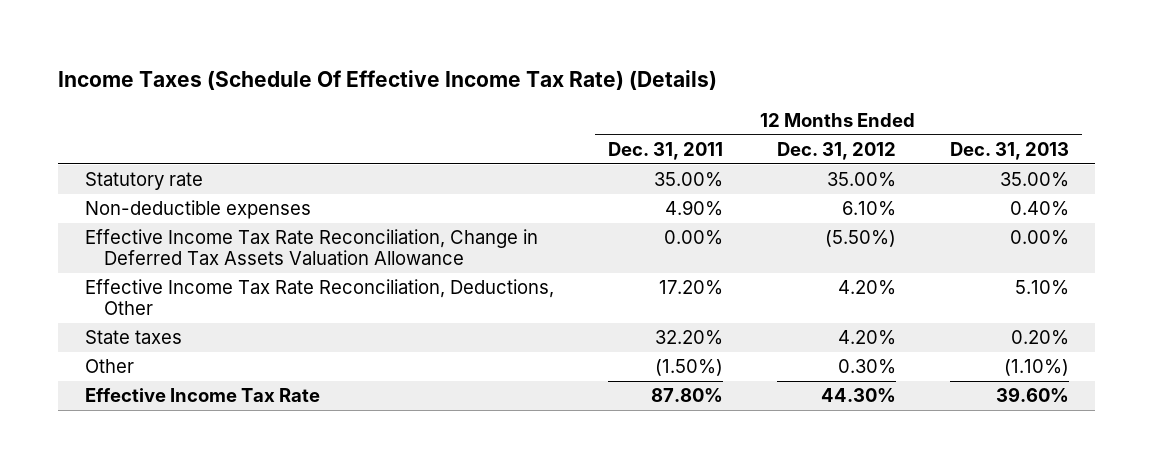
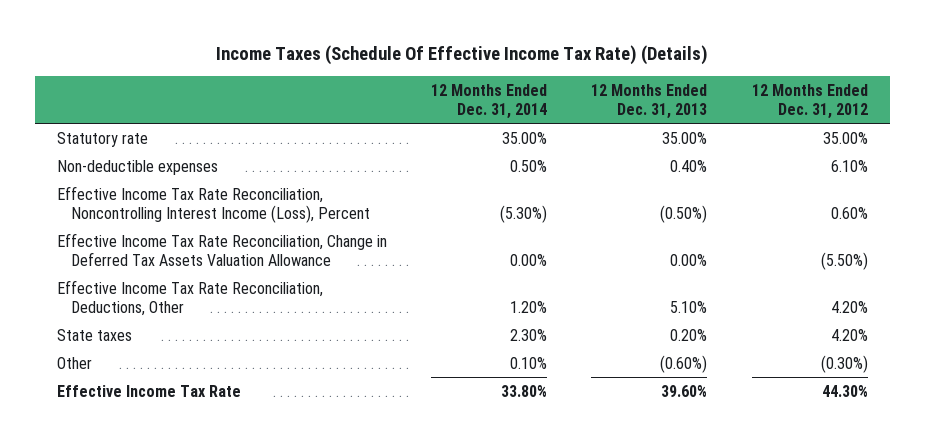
- | 12 Months Ended Dec. 31, 2011 | 12 Months Ended Dec. 31, 2012 | 12 Months Ended Dec. 31, 2013
+ | 12 Months Ended Dec. 31, 2014 | 12 Months Ended Dec. 31, 2013 | 12 Months Ended Dec. 31, 2012
+ Effective Income Tax Rate Reconciliation, Noncontrolling Interest Income (Loss), Percent | (5.30%) | (0.50%) | 0.60%
- Other | (1.50%) | 0.30% | (1.10%)
+ Other | 0.10% | (0.60%) | (0.30%)

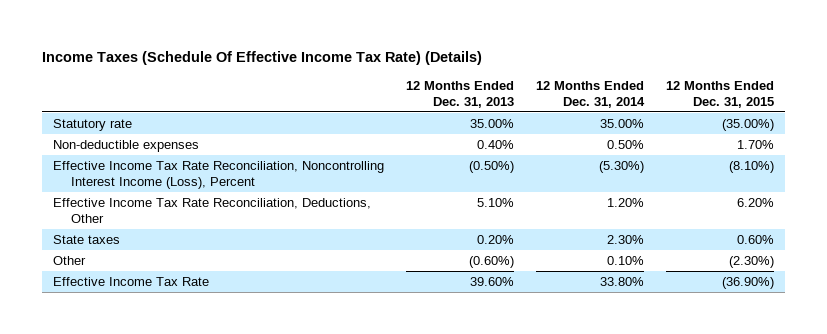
- | 12 Months Ended Dec. 31, 2014 | 12 Months Ended Dec. 31, 2013 | 12 Months Ended Dec. 31, 2012
+ | 12 Months Ended Dec. 31, 2013 | 12 Months Ended Dec. 31, 2014 | 12 Months Ended Dec. 31, 2015
- Effective Income Tax Rate Reconciliation, Change in Deferred Tax Assets Valuation Allowance | 0.00% | 0.00% | (5.50%)

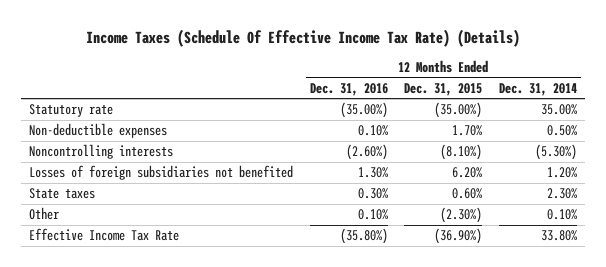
- | 12 Months Ended Dec. 31, 2013 | 12 Months Ended Dec. 31, 2014 | 12 Months Ended Dec. 31, 2015
+ | 12 Months Ended Dec. 31, 2016 | 12 Months Ended Dec. 31, 2015 | 12 Months Ended Dec. 31, 2014
- Effective Income Tax Rate Reconciliation, Noncontrolling Interest Income (Loss), Percent | (0.50%) | (5.30%) | (8.10%)
- Effective Income Tax Rate Reconciliation, Deductions, Other | 5.10% | 1.20% | 6.20%
+ Noncontrolling interests | (2.60%) | (8.10%) | (5.30%)
+ Losses of foreign subsidiaries not benefited | 1.30% | 6.20% | 1.20%

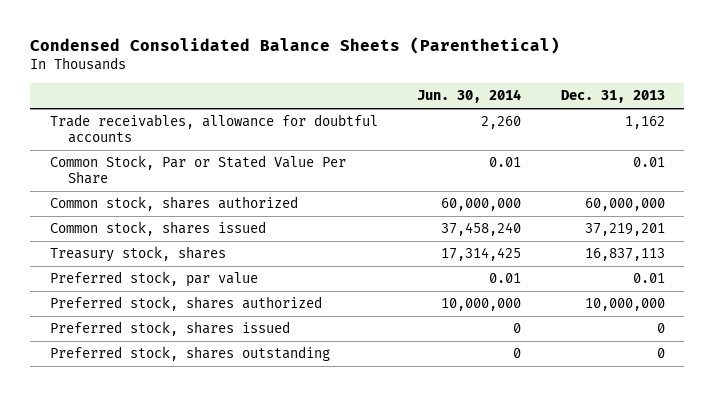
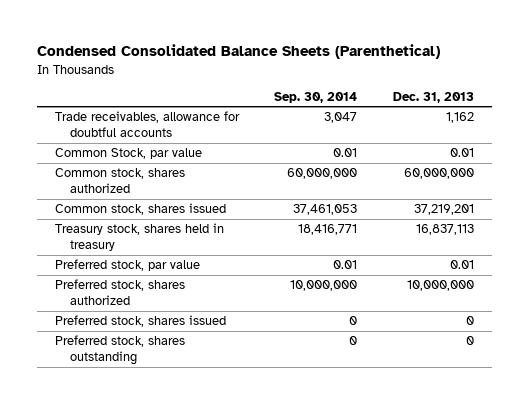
- | Jun. 30, 2014 | Dec. 31, 2013
+ | Sep. 30, 2014 | Dec. 31, 2013
- Common Stock, Par or Stated Value Per Share | 0.01 | 0.01
+ Common Stock, par value | 0.01 | 0.01
- Treasury stock, shares | 17,314,425 | 16,837,113
+ Treasury stock, shares held in treasury | 18,416,771 | 16,837,113

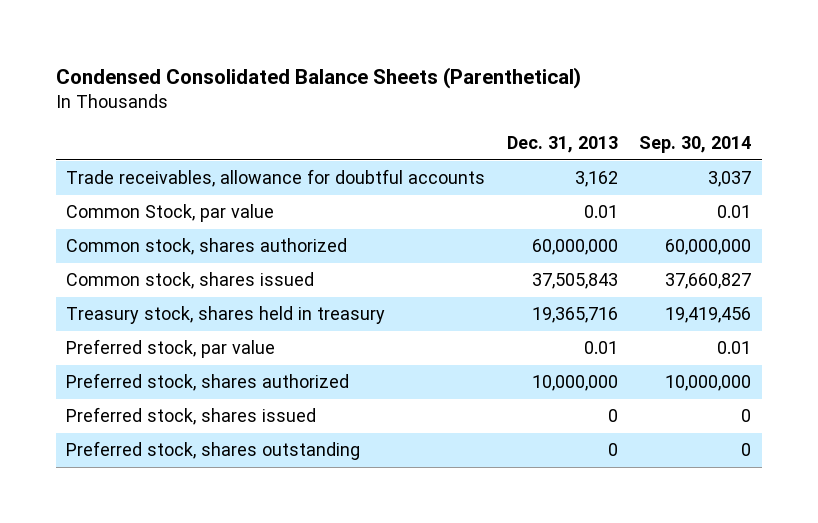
- | Sep. 30, 2014 | Dec. 31, 2013
+ | Dec. 31, 2013 | Sep. 30, 2014
- Trade receivables, allowance for doubtful accounts | 3,047 | 1,162
+ Trade receivables, allowance for doubtful accounts | 3,162 | 3,037
- Common stock, shares issued | 37,461,053 | 37,219,201
- Treasury stock, shares held in treasury | 18,416,771 | 16,837,113
+ Common stock, shares issued | 37,505,843 | 37,660,827
+ Treasury stock, shares held in treasury | 19,365,716 | 19,419,456

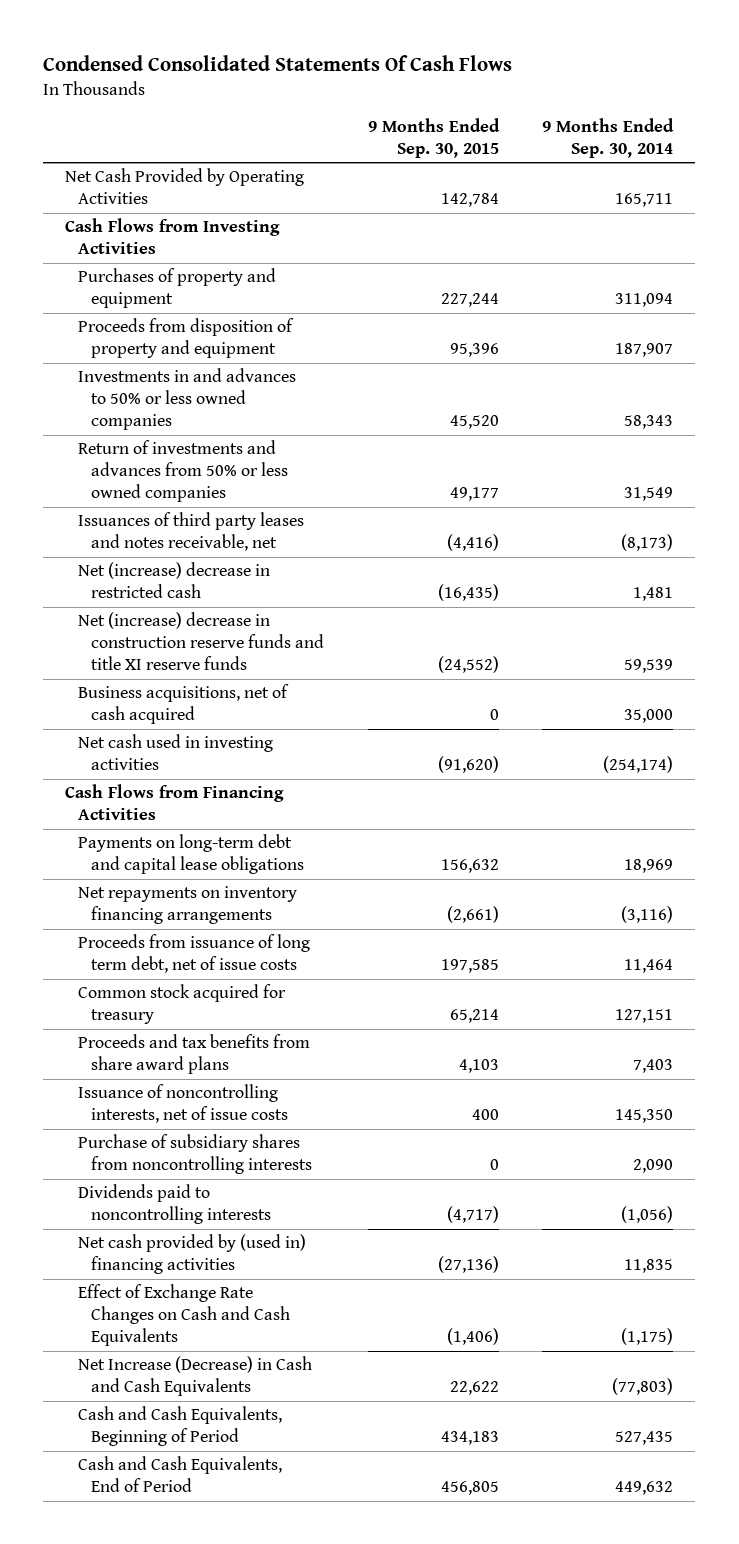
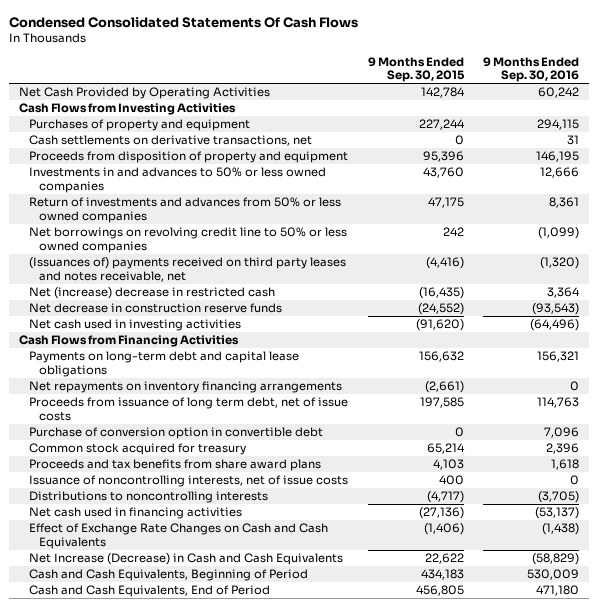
- | 9 Months Ended Sep. 30, 2015 | 9 Months Ended Sep. 30, 2014
+ | 9 Months Ended Sep. 30, 2015 | 9 Months Ended Sep. 30, 2016
+ Cash settlements on derivative transactions, net | 0 | 31
- Investments in and advances to 50% or less owned companies | 45,520 | 58,343
- Return of investments and advances from 50% or less owned companies | 49,177 | 31,549
- Issuances of third party leases and notes receivable, net | (4,416) | (8,173)
+ Investments in and advances to 50% or less owned companies | 43,760 | 12,666
+ Return of investments and advances from 50% or less owned companies | 47,175 | 8,361
+ Net borrowings on revolving credit line to 50% or less owned companies | 242 | (1,099)
+ (Issuances of) payments received on third party leases and notes receivable, net | (4,416) | (1,320)
- Net (increase) decrease in construction reserve funds and title XI reserve funds | (24,552) | 59,539
- Business acquisitions, net of cash acquired | 0 | 35,000
+ Net decrease in construction reserve funds | (24,552) | (93,543)
+ Purchase of conversion option in convertible debt | 0 | 7,096
- Purchase of subsidiary shares from noncontrolling interests | 0 | 2,090
- Dividends paid to noncontrolling interests | (4,717) | (1,056)
- Net cash provided by (used in) financing activities | (27,136) | 11,835
+ Distributions to noncontrolling interests | (4,717) | (3,705)
+ Net cash used in financing activities | (27,136) | (53,137)

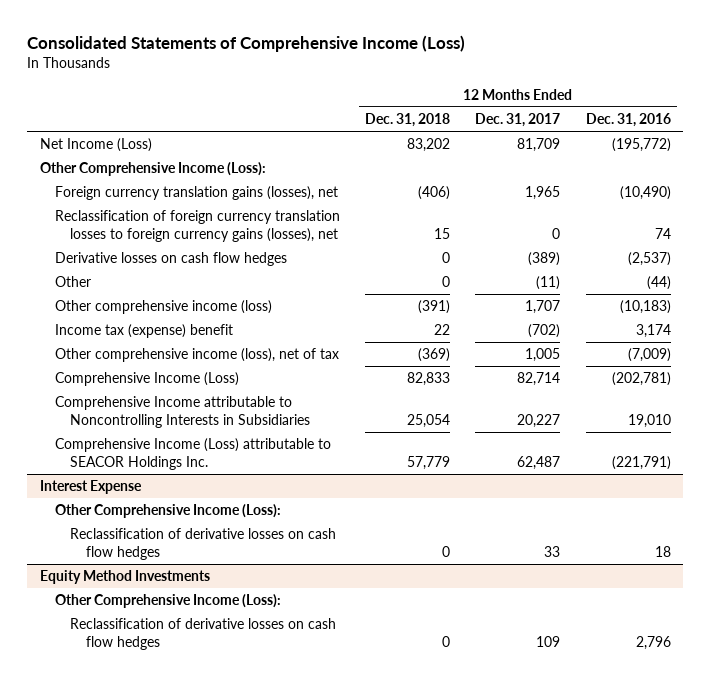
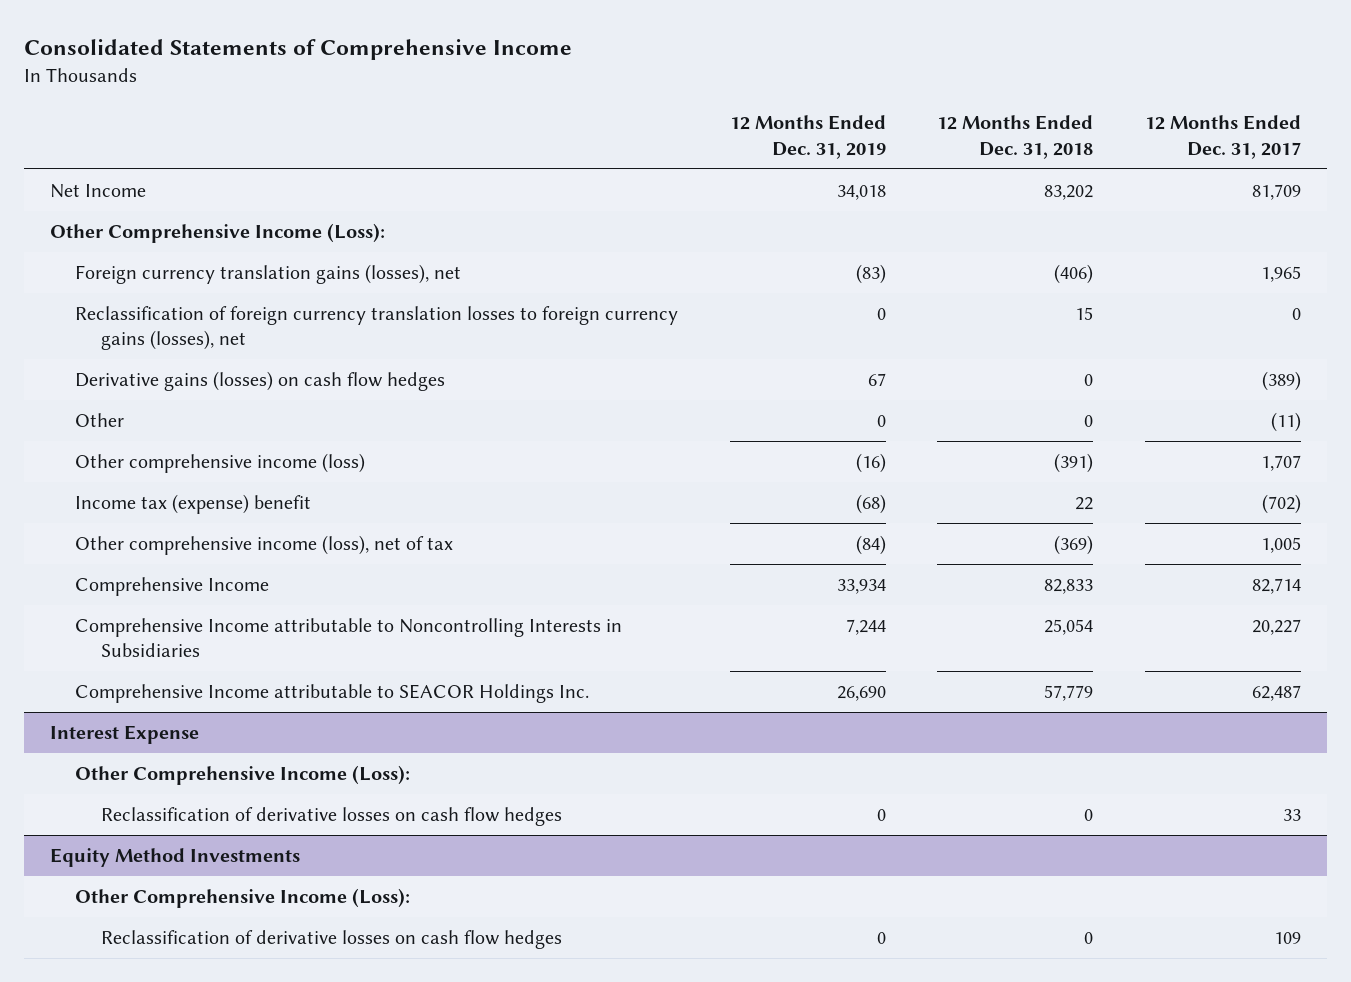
- Consolidated Statements of Comprehensive Income (Loss)
+ Consolidated Statements of Comprehensive Income
- | 12 Months Ended Dec. 31, 2018 | 12 Months Ended Dec. 31, 2017 | 12 Months Ended Dec. 31, 2016
+ | 12 Months Ended Dec. 31, 2019 | 12 Months Ended Dec. 31, 2018 | 12 Months Ended Dec. 31, 2017
- Net Income (Loss) | 83,202 | 81,709 | (195,772)
+ Net Income | 34,018 | 83,202 | 81,709
- Derivative losses on cash flow hedges | 0 | (389) | (2,537)
+ Derivative gains (losses) on cash flow hedges | 67 | 0 | (389)
- Comprehensive Income (Loss) | 82,833 | 82,714 | (202,781)
+ Comprehensive Income | 33,934 | 82,833 | 82,714
- Comprehensive Income (Loss) attributable to SEACOR Holdings Inc. | 57,779 | 62,487 | (221,791)
+ Comprehensive Income attributable to SEACOR Holdings Inc. | 26,690 | 57,779 | 62,487

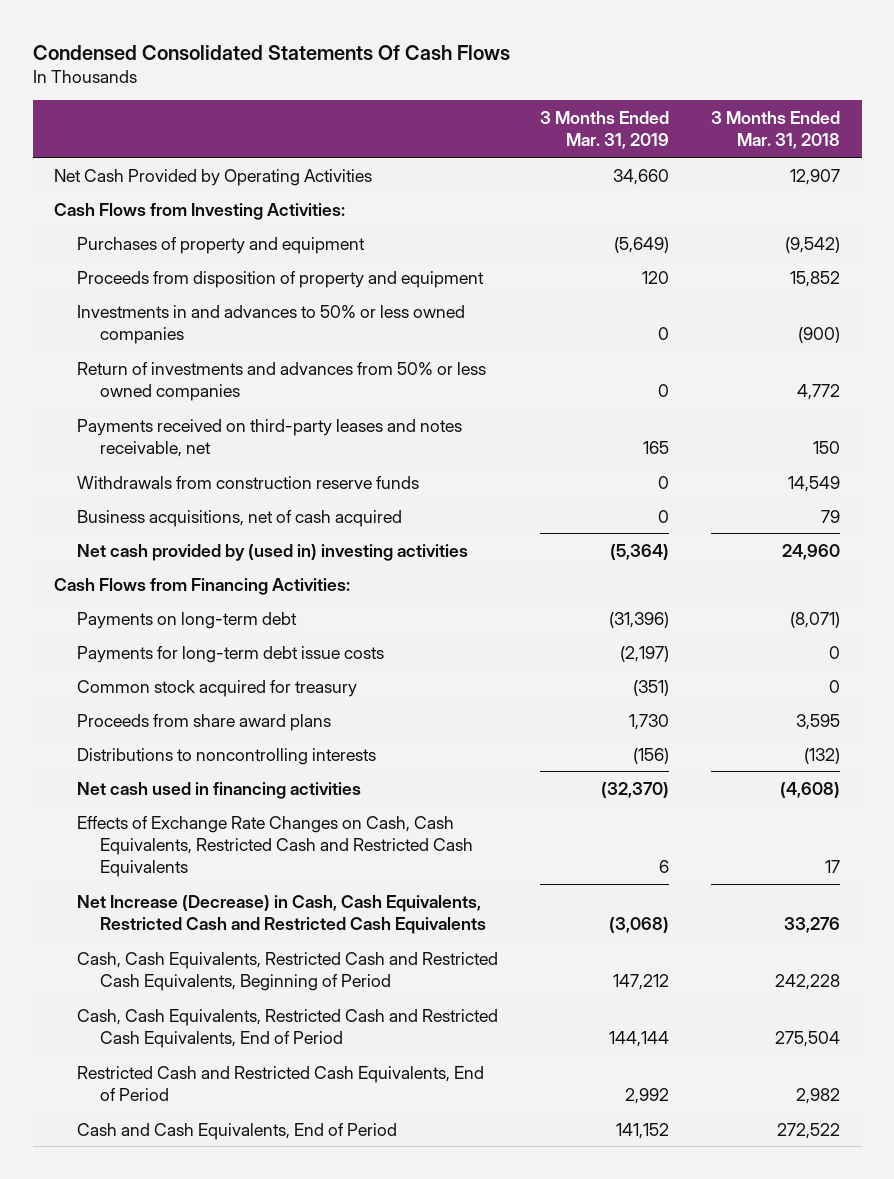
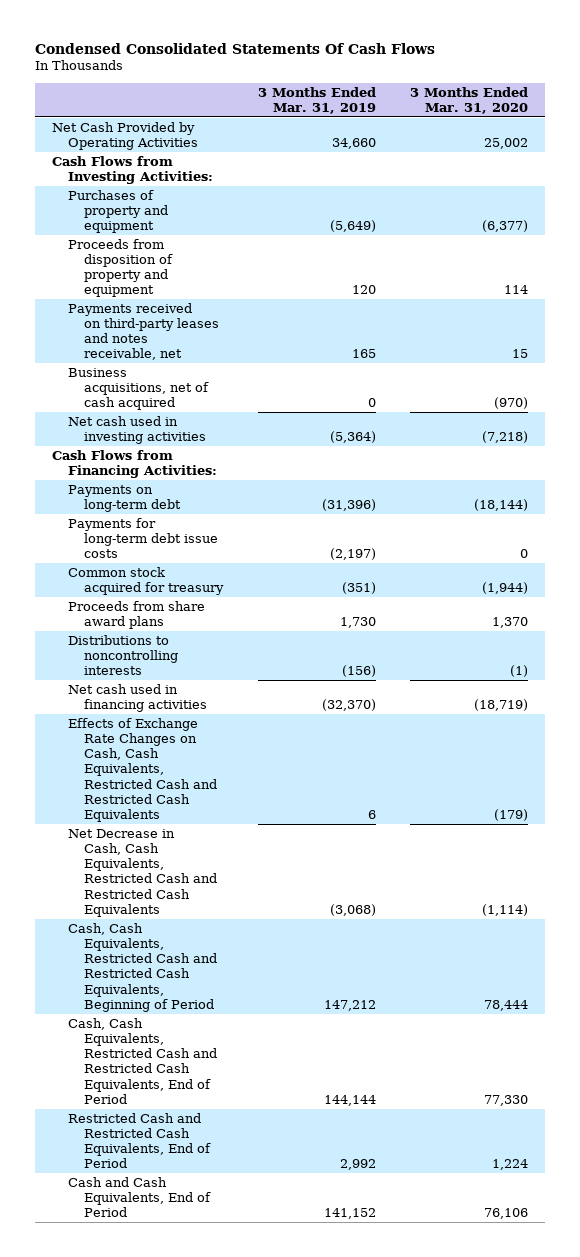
- | 3 Months Ended Mar. 31, 2019 | 3 Months Ended Mar. 31, 2018
+ | 3 Months Ended Mar. 31, 2019 | 3 Months Ended Mar. 31, 2020
- Investments in and advances to 50% or less owned companies | 0 | (900)
- Return of investments and advances from 50% or less owned companies | 0 | 4,772
- Withdrawals from construction reserve funds | 0 | 14,549
- Net cash provided by (used in) investing activities | (5,364) | 24,960
+ Net cash used in investing activities | (5,364) | (7,218)
- Net Increase (Decrease) in Cash, Cash Equivalents, Restricted Cash and Restricted Cash Equivalents | (3,068) | 33,276
+ Net Decrease in Cash, Cash Equivalents, Restricted Cash and Restricted Cash Equivalents | (3,068) | (1,114)

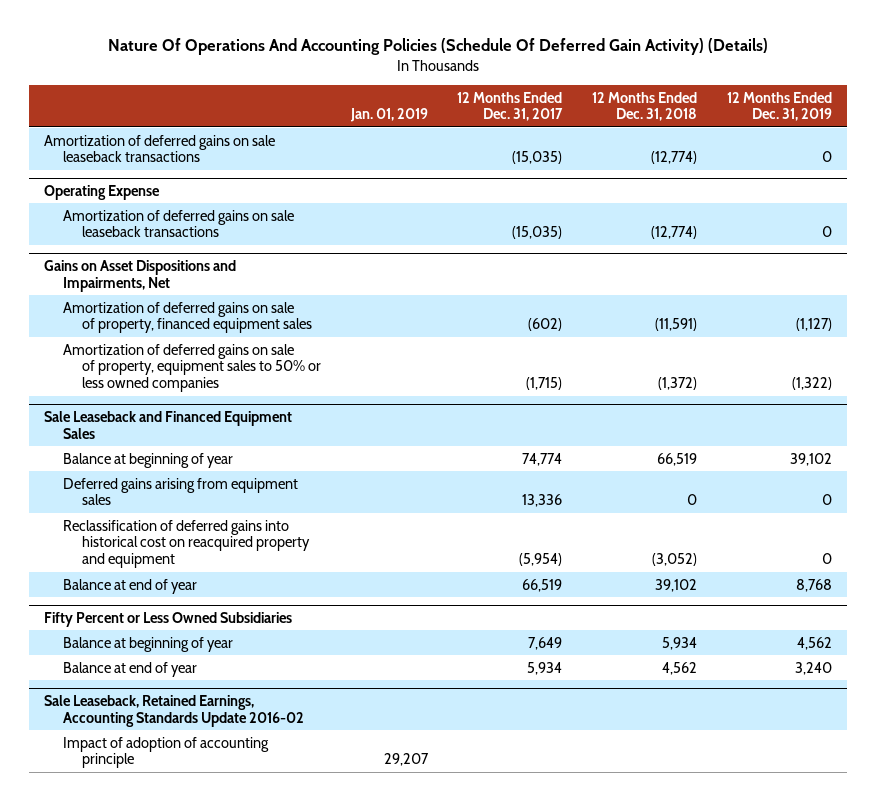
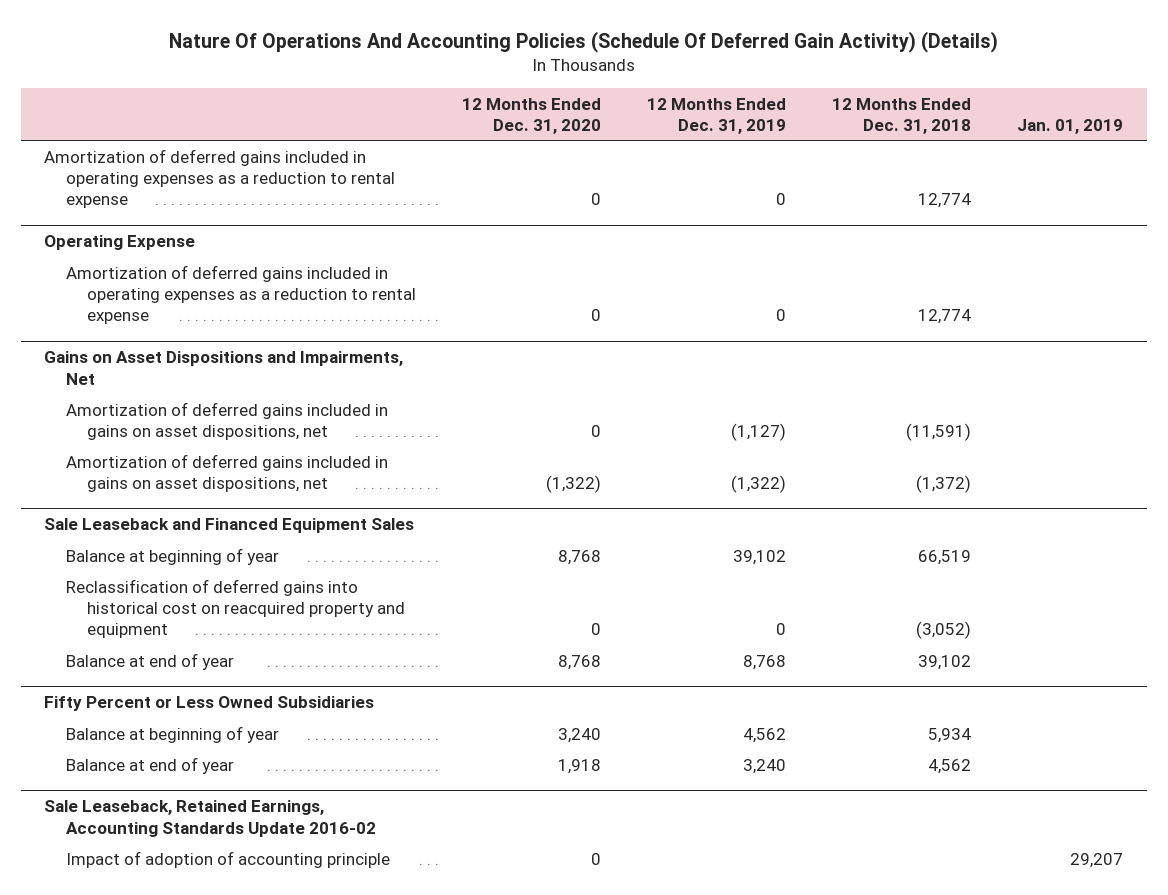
- | Jan. 01, 2019 | 12 Months Ended Dec. 31, 2017 | 12 Months Ended Dec. 31, 2018 | 12 Months Ended Dec. 31, 2019
+ | 12 Months Ended Dec. 31, 2020 | 12 Months Ended Dec. 31, 2019 | 12 Months Ended Dec. 31, 2018 | Jan. 01, 2019
- Amortization of deferred gains on sale leaseback transactions | | (15,035) | (12,774) | 0
+ Amortization of deferred gains included in operating expenses as a reduction to rental expense | 0 | 0 | 12,774 |
@ Operating Expense
- Amortization of deferred gains on sale leaseback transactions | | (15,035) | (12,774) | 0
+ Amortization of deferred gains included in operating expenses as a reduction to rental expense | 0 | 0 | 12,774 |
@ Gains on Asset Dispositions and Impairments, Net
- Amortization of deferred gains on sale of property, financed equipment sales | | (602) | (11,591) | (1,127)
- Amortization of deferred gains on sale of property, equipment sales to 50% or less owned companies | | (1,715) | (1,372) | (1,322)
+ Amortization of deferred gains included in gains on asset dispositions, net | 0 | (1,127) | (11,591) |
+ Amortization of deferred gains included in gains on asset dispositions, net | (1,322) | (1,322) | (1,372) |
@ Sale Leaseback and Financed Equipment Sales
- Deferred gains arising from equipment sales | | 13,336 | 0 | 0

